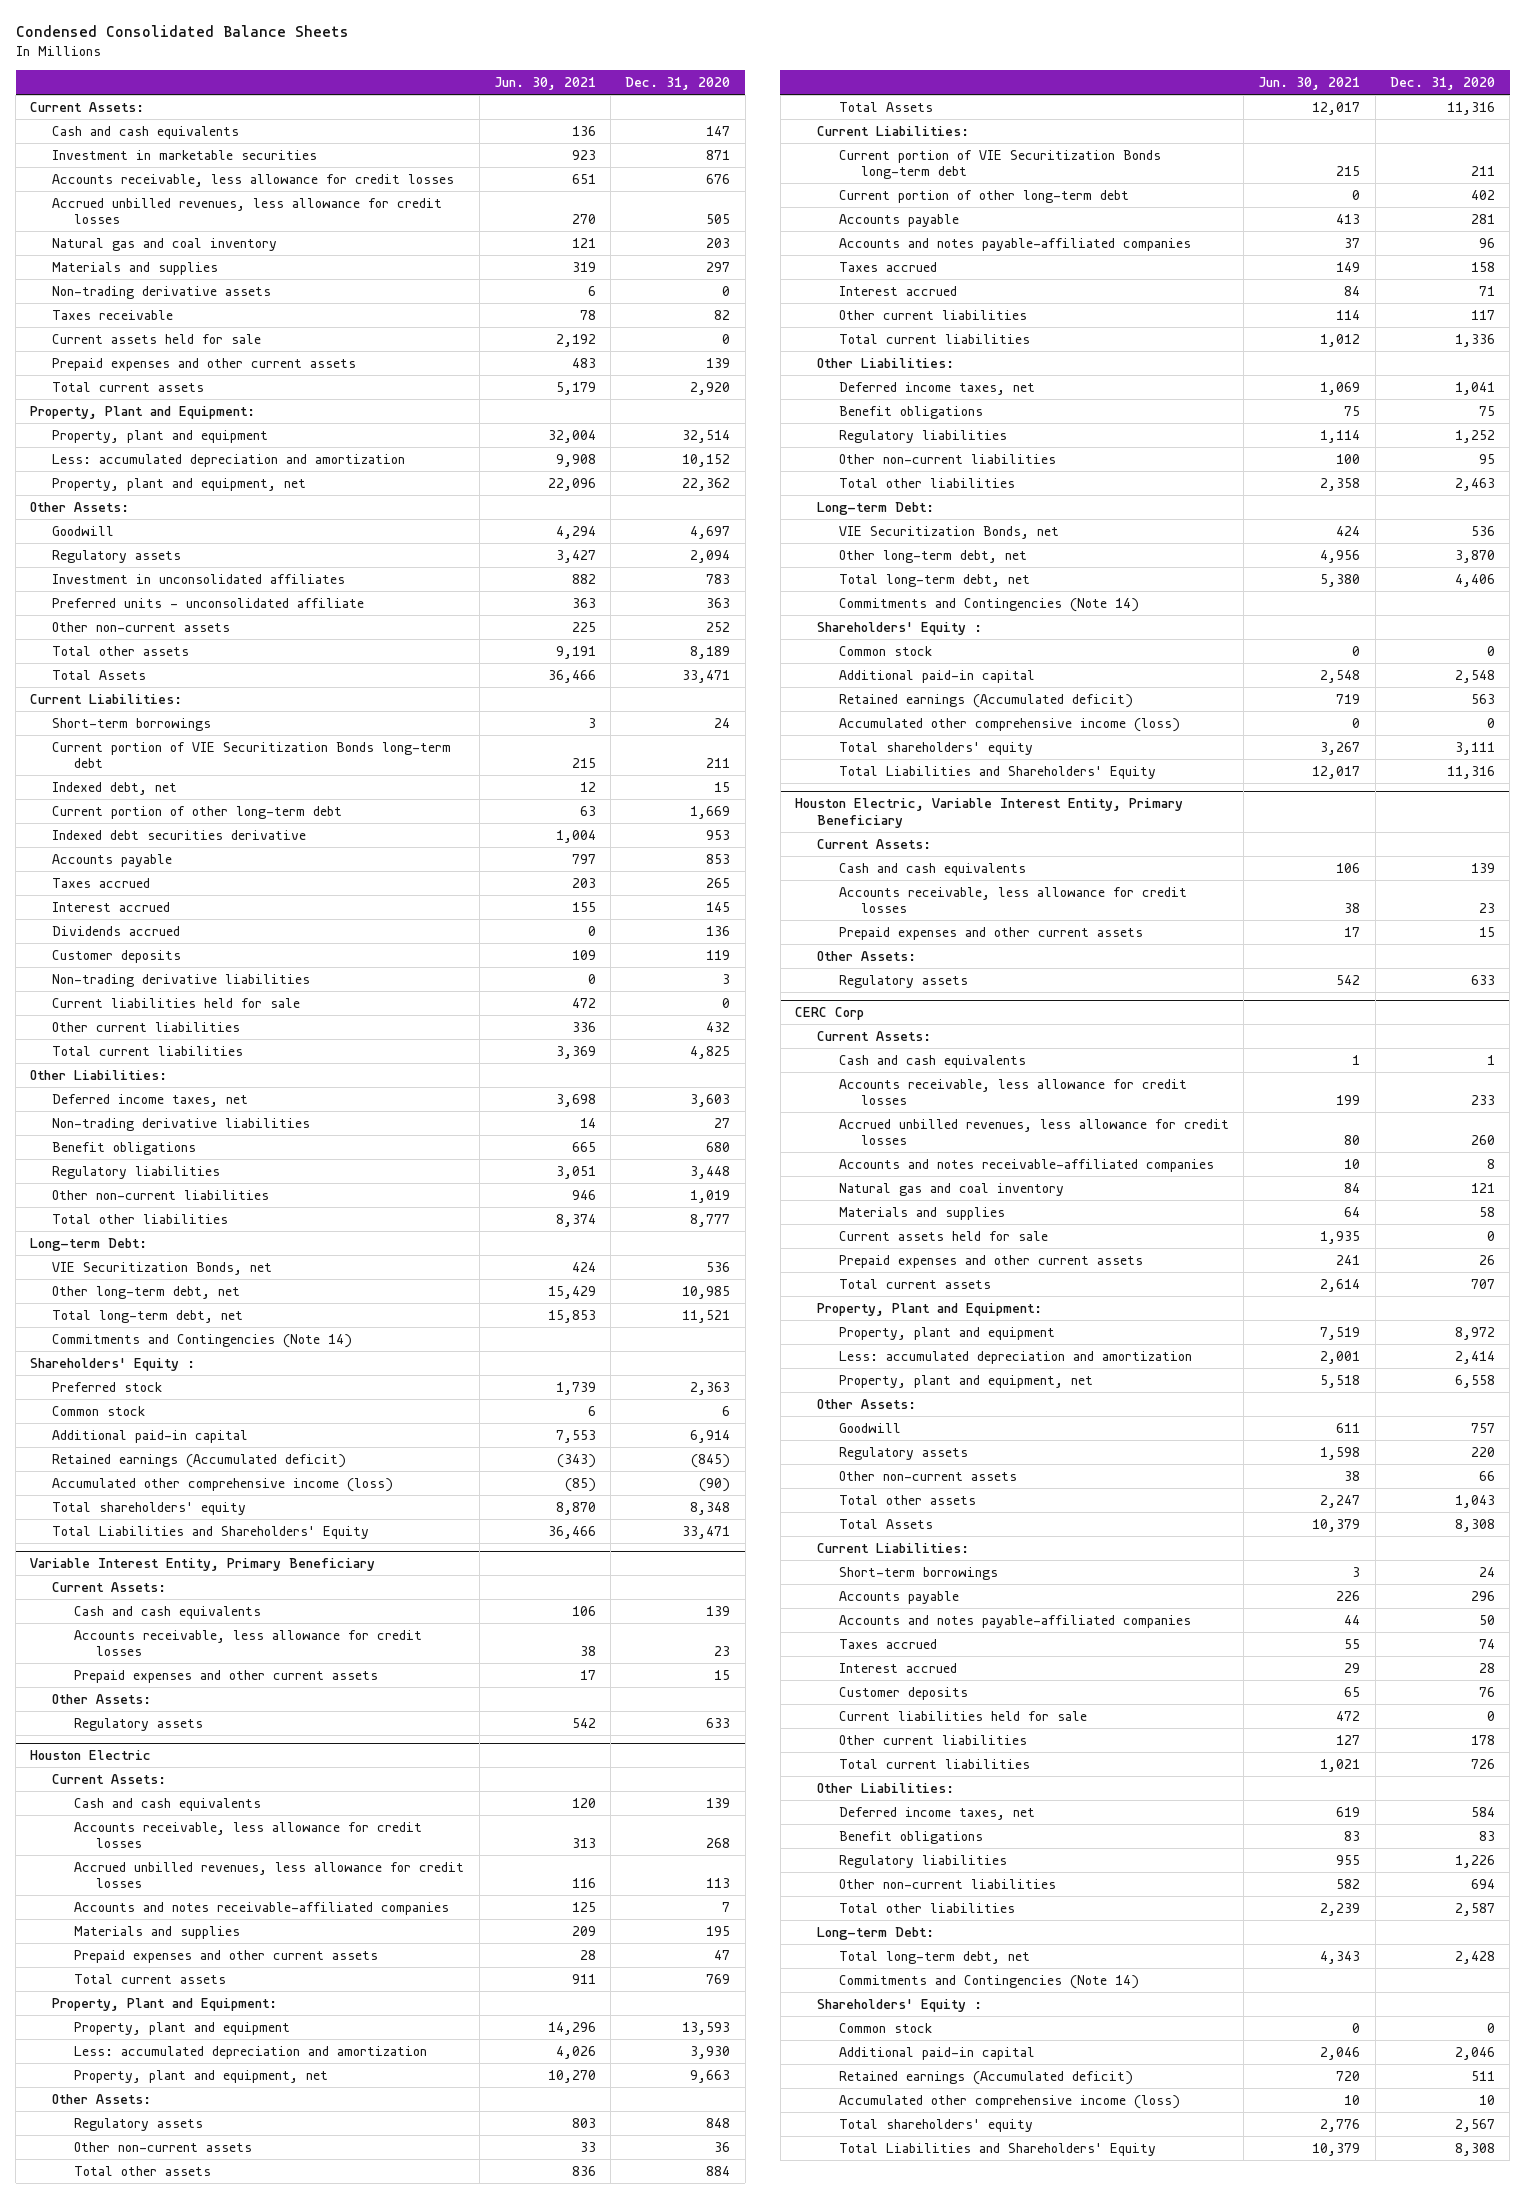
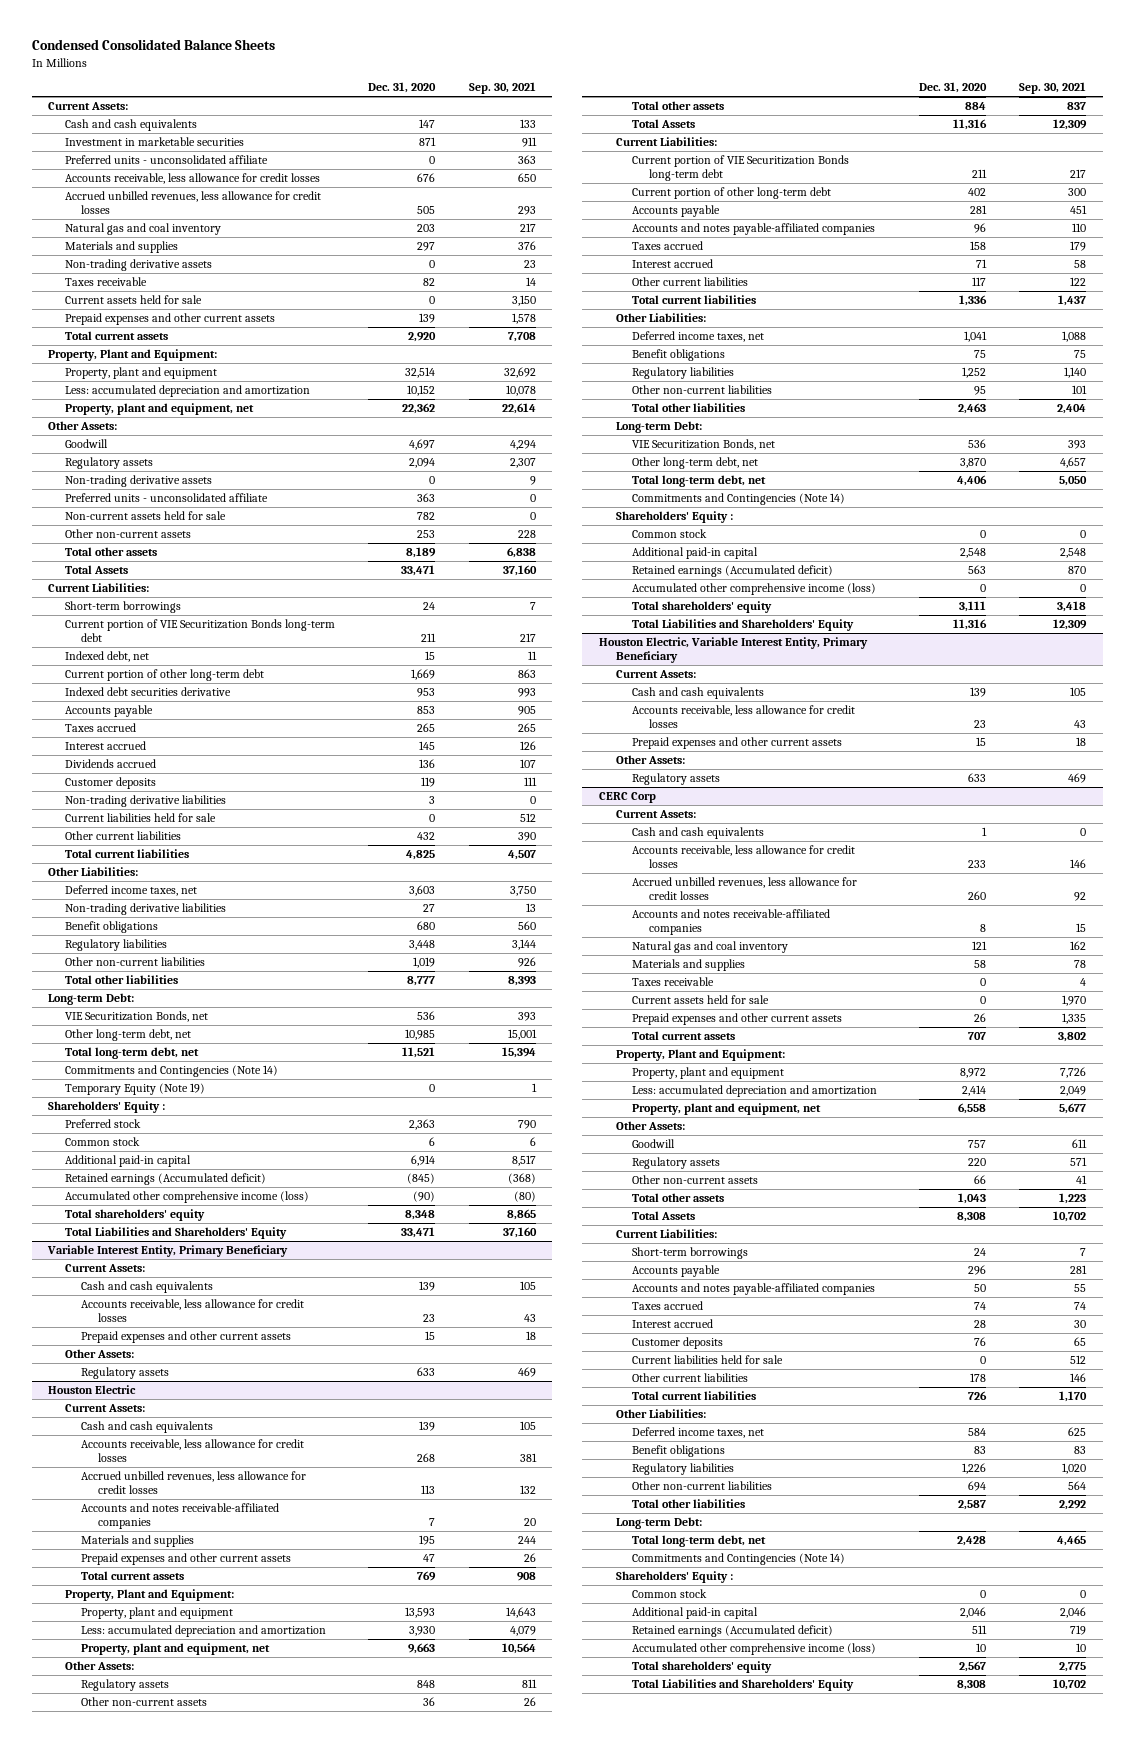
- | Jun. 30, 2021 | Dec. 31, 2020
+ | Dec. 31, 2020 | Sep. 30, 2021
+ Preferred units - unconsolidated affiliate | 0 | 363
- Investment in unconsolidated affiliates | 882 | 783
+ Non-trading derivative assets | 0 | 9
- Other non-current assets | 225 | 252
+ Non-current assets held for sale | 782 | 0
+ Other non-current assets | 253 | 228
+ Temporary Equity (Note 19) | 0 | 1
@ CERC Corp
+ Taxes receivable | 0 | 4

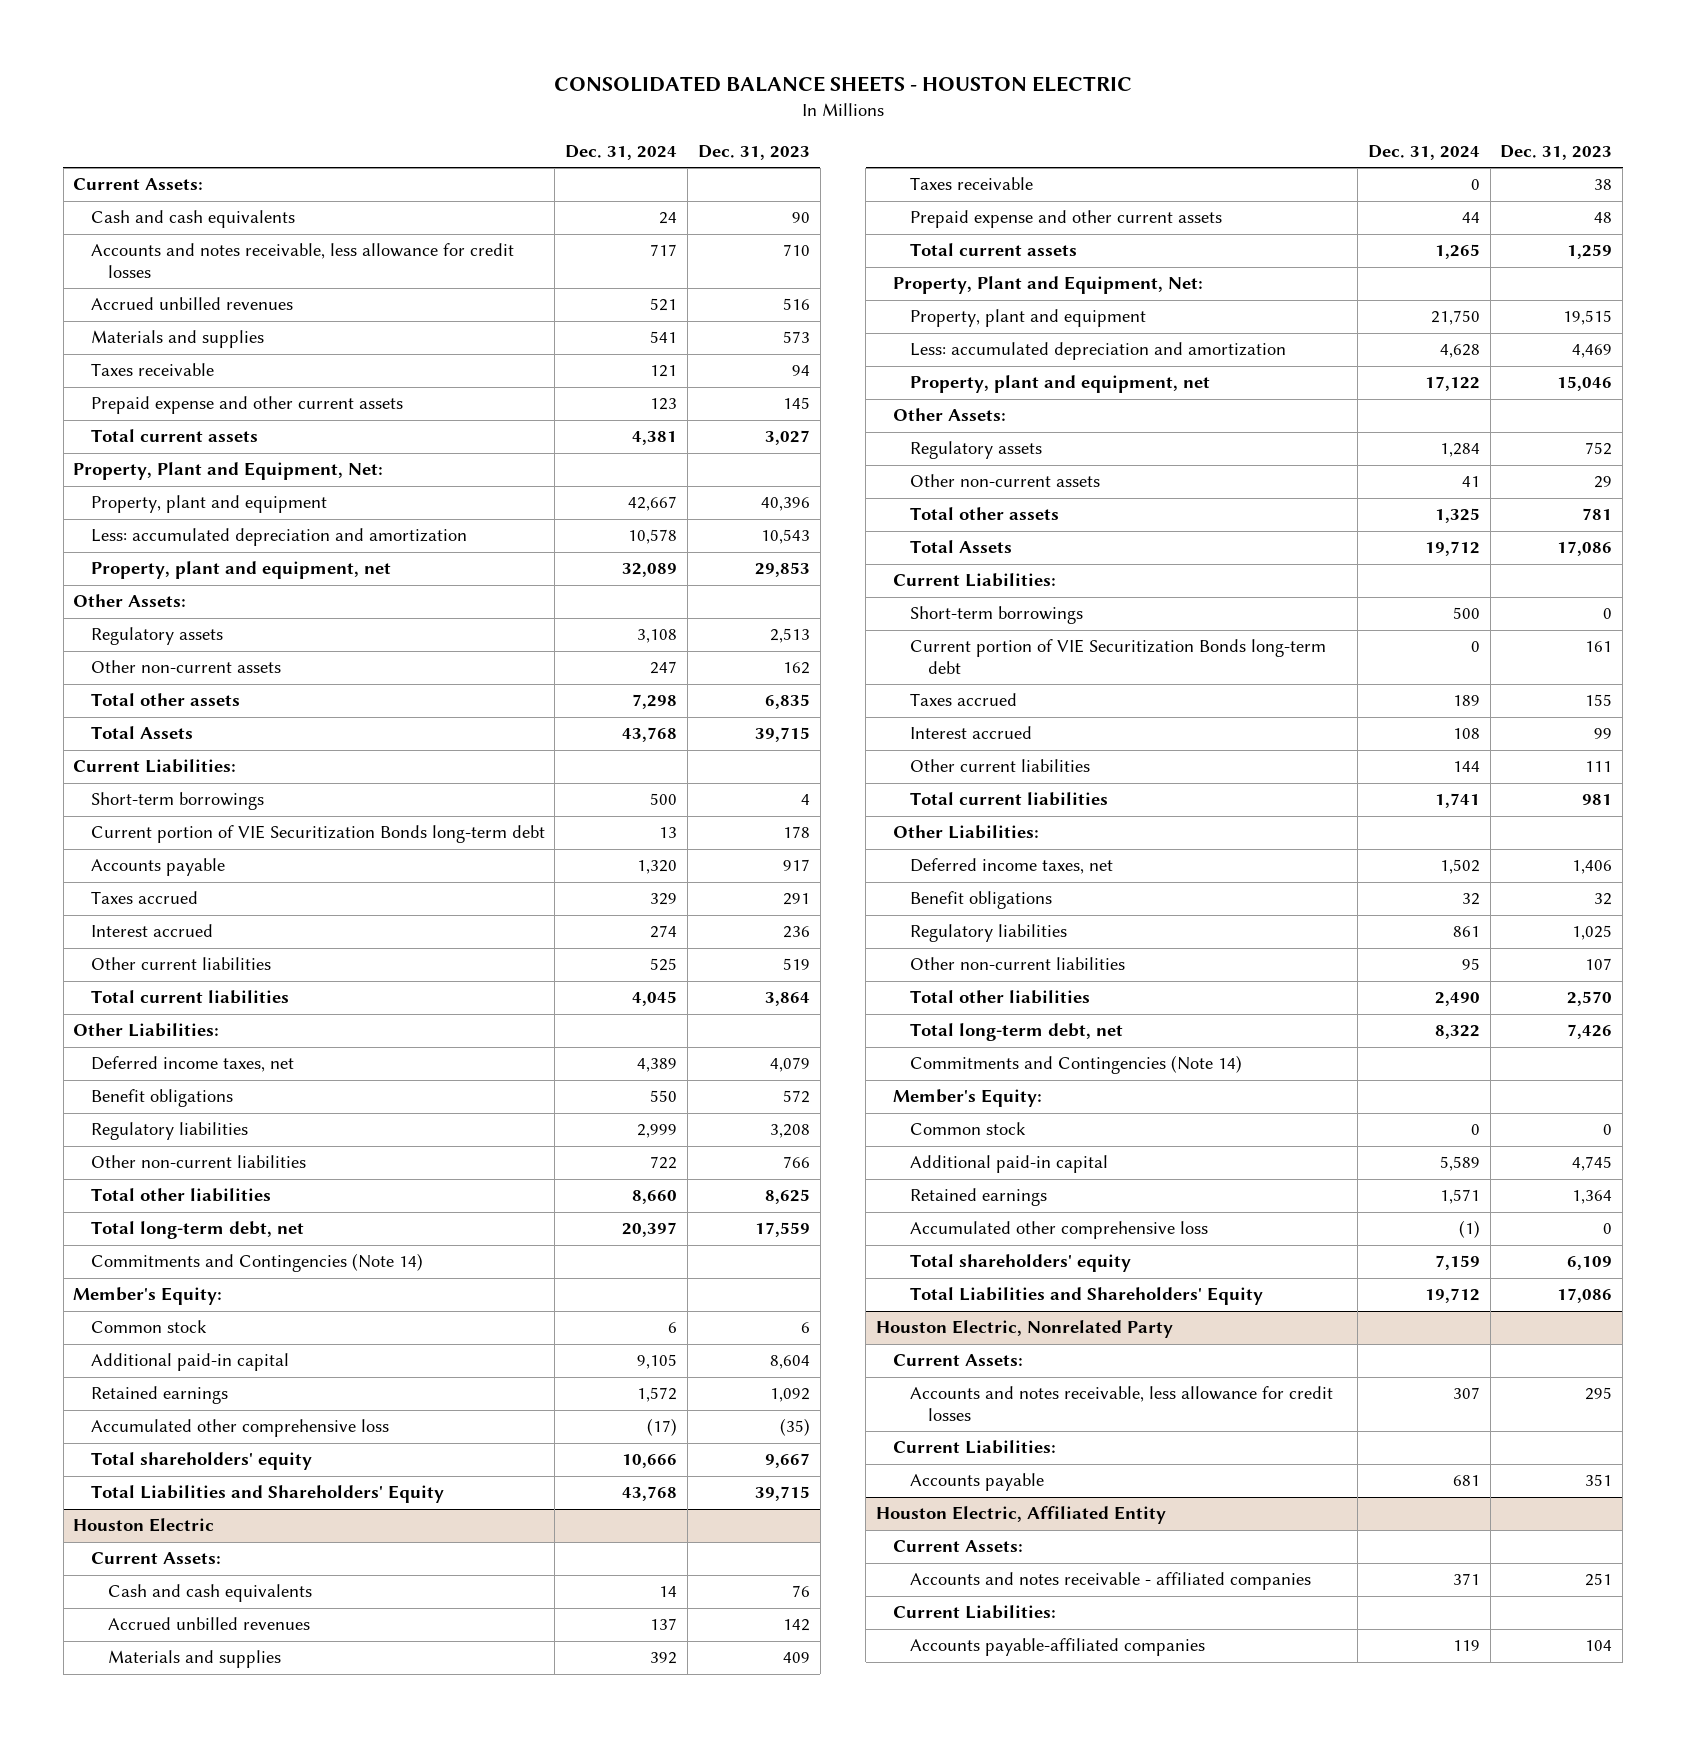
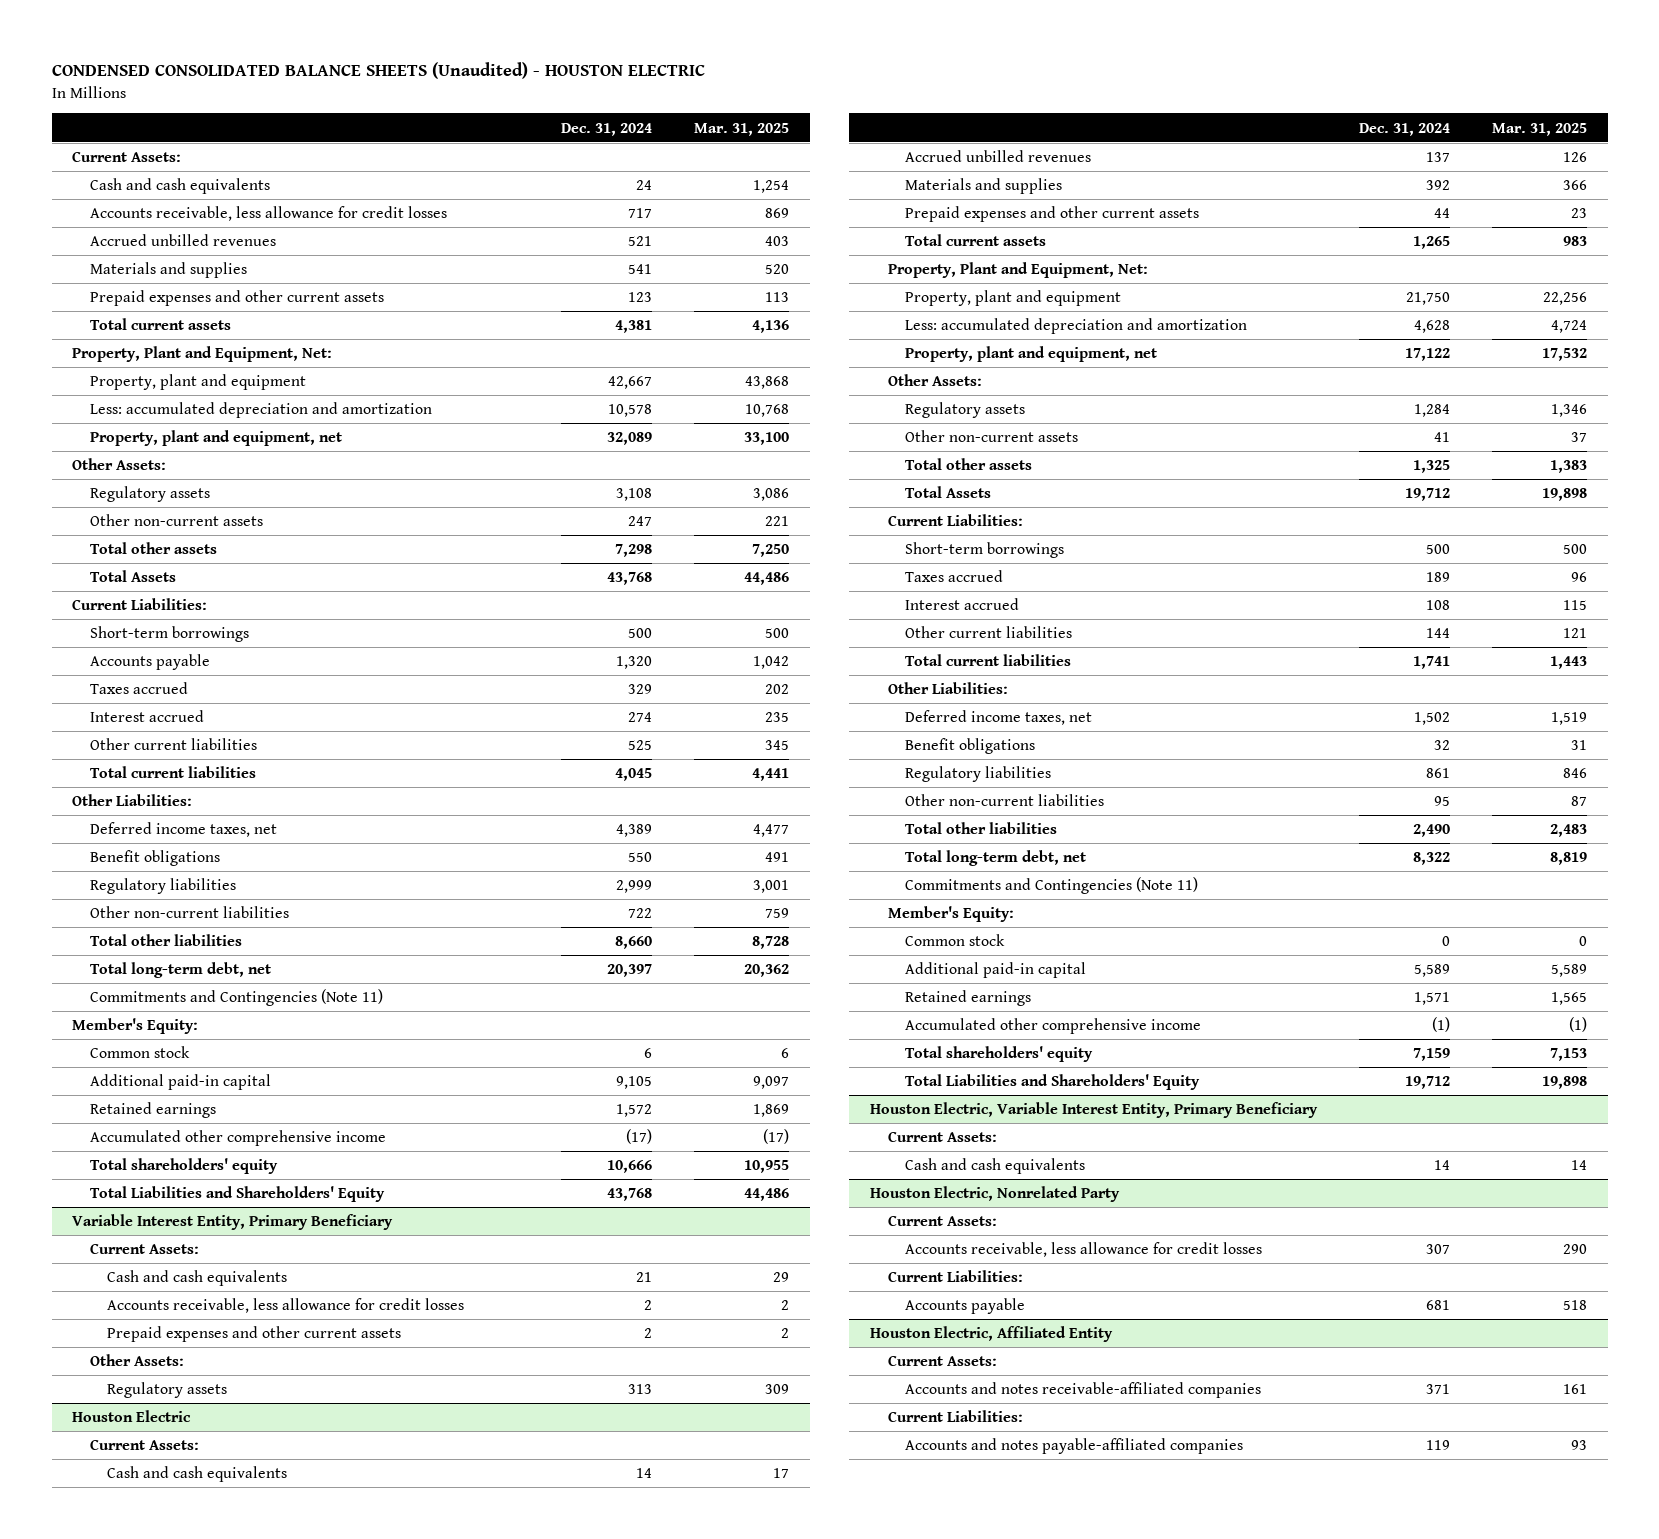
- CONSOLIDATED BALANCE SHEETS - HOUSTON ELECTRIC
+ CONDENSED CONSOLIDATED BALANCE SHEETS (Unaudited) - HOUSTON ELECTRIC
- | Dec. 31, 2024 | Dec. 31, 2023
+ | Dec. 31, 2024 | Mar. 31, 2025
- Accounts and notes receivable, less allowance for credit losses | 717 | 710
+ Accounts receivable, less allowance for credit losses | 717 | 869
- Taxes receivable | 121 | 94
- Prepaid expense and other current assets | 123 | 145
+ Prepaid expenses and other current assets | 123 | 113
- Current portion of VIE Securitization Bonds long-term debt | 13 | 178
- Commitments and Contingencies (Note 14)
+ Commitments and Contingencies (Note 11)
- Accumulated other comprehensive loss | (17) | (35)
+ Accumulated other comprehensive income | (17) | (17)
+ Variable Interest Entity, Primary Beneficiary
+ Current Assets:
+ Cash and cash equivalents | 21 | 29
+ Accounts receivable, less allowance for credit losses | 2 | 2
+ Prepaid expenses and other current assets | 2 | 2
+ Other Assets:
+ Regulatory assets | 313 | 309
@ Houston Electric
- Taxes receivable | 0 | 38
- Prepaid expense and other current assets | 44 | 48
+ Prepaid expenses and other current assets | 44 | 23
- Current portion of VIE Securitization Bonds long-term debt | 0 | 161
- Commitments and Contingencies (Note 14)
+ Commitments and Contingencies (Note 11)
- Accumulated other comprehensive loss | (1) | 0
+ Accumulated other comprehensive income | (1) | (1)
+ Houston Electric, Variable Interest Entity, Primary Beneficiary
+ Current Assets:
+ Cash and cash equivalents | 14 | 14
@ Houston Electric, Nonrelated Party
- Accounts and notes receivable, less allowance for credit losses | 307 | 295
+ Accounts receivable, less allowance for credit losses | 307 | 290
@ Houston Electric, Affiliated Entity
- Accounts and notes receivable - affiliated companies | 371 | 251
+ Accounts and notes receivable-affiliated companies | 371 | 161
- Accounts payable-affiliated companies | 119 | 104
+ Accounts and notes payable-affiliated companies | 119 | 93

